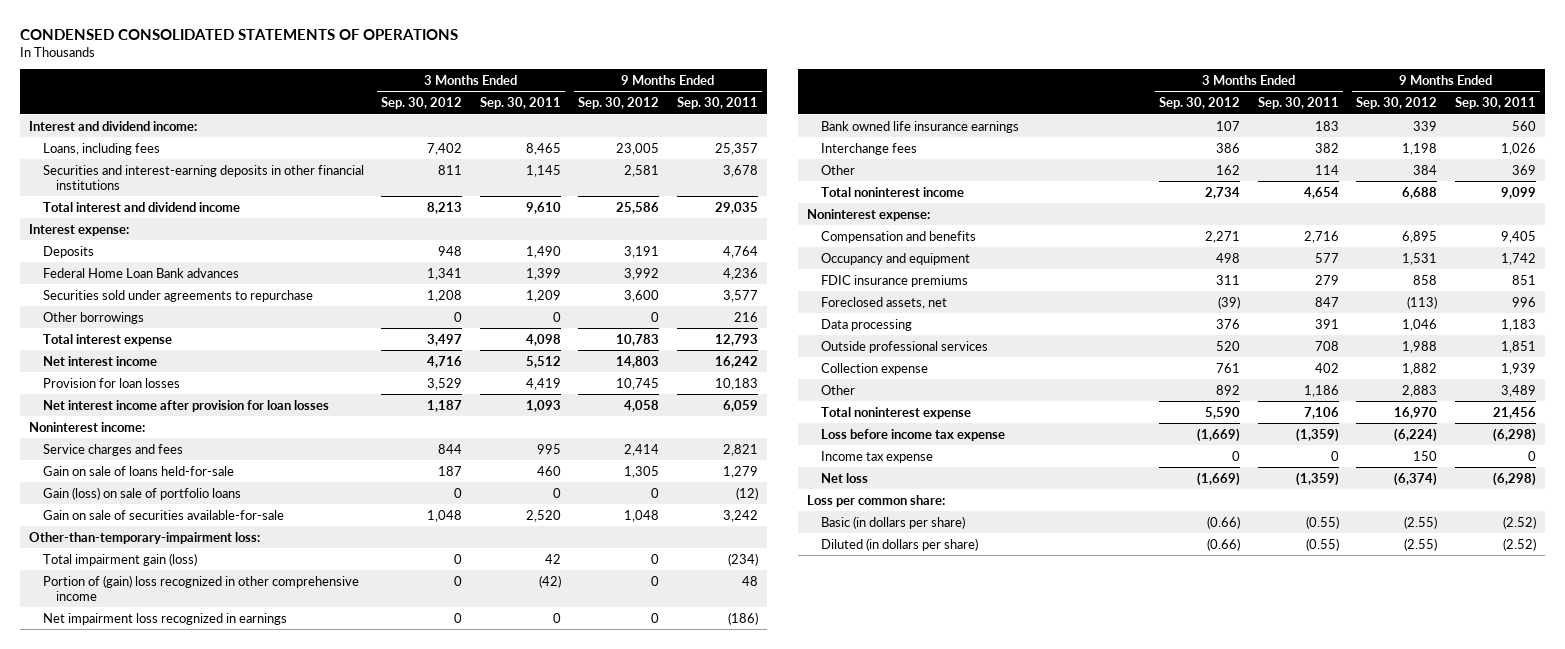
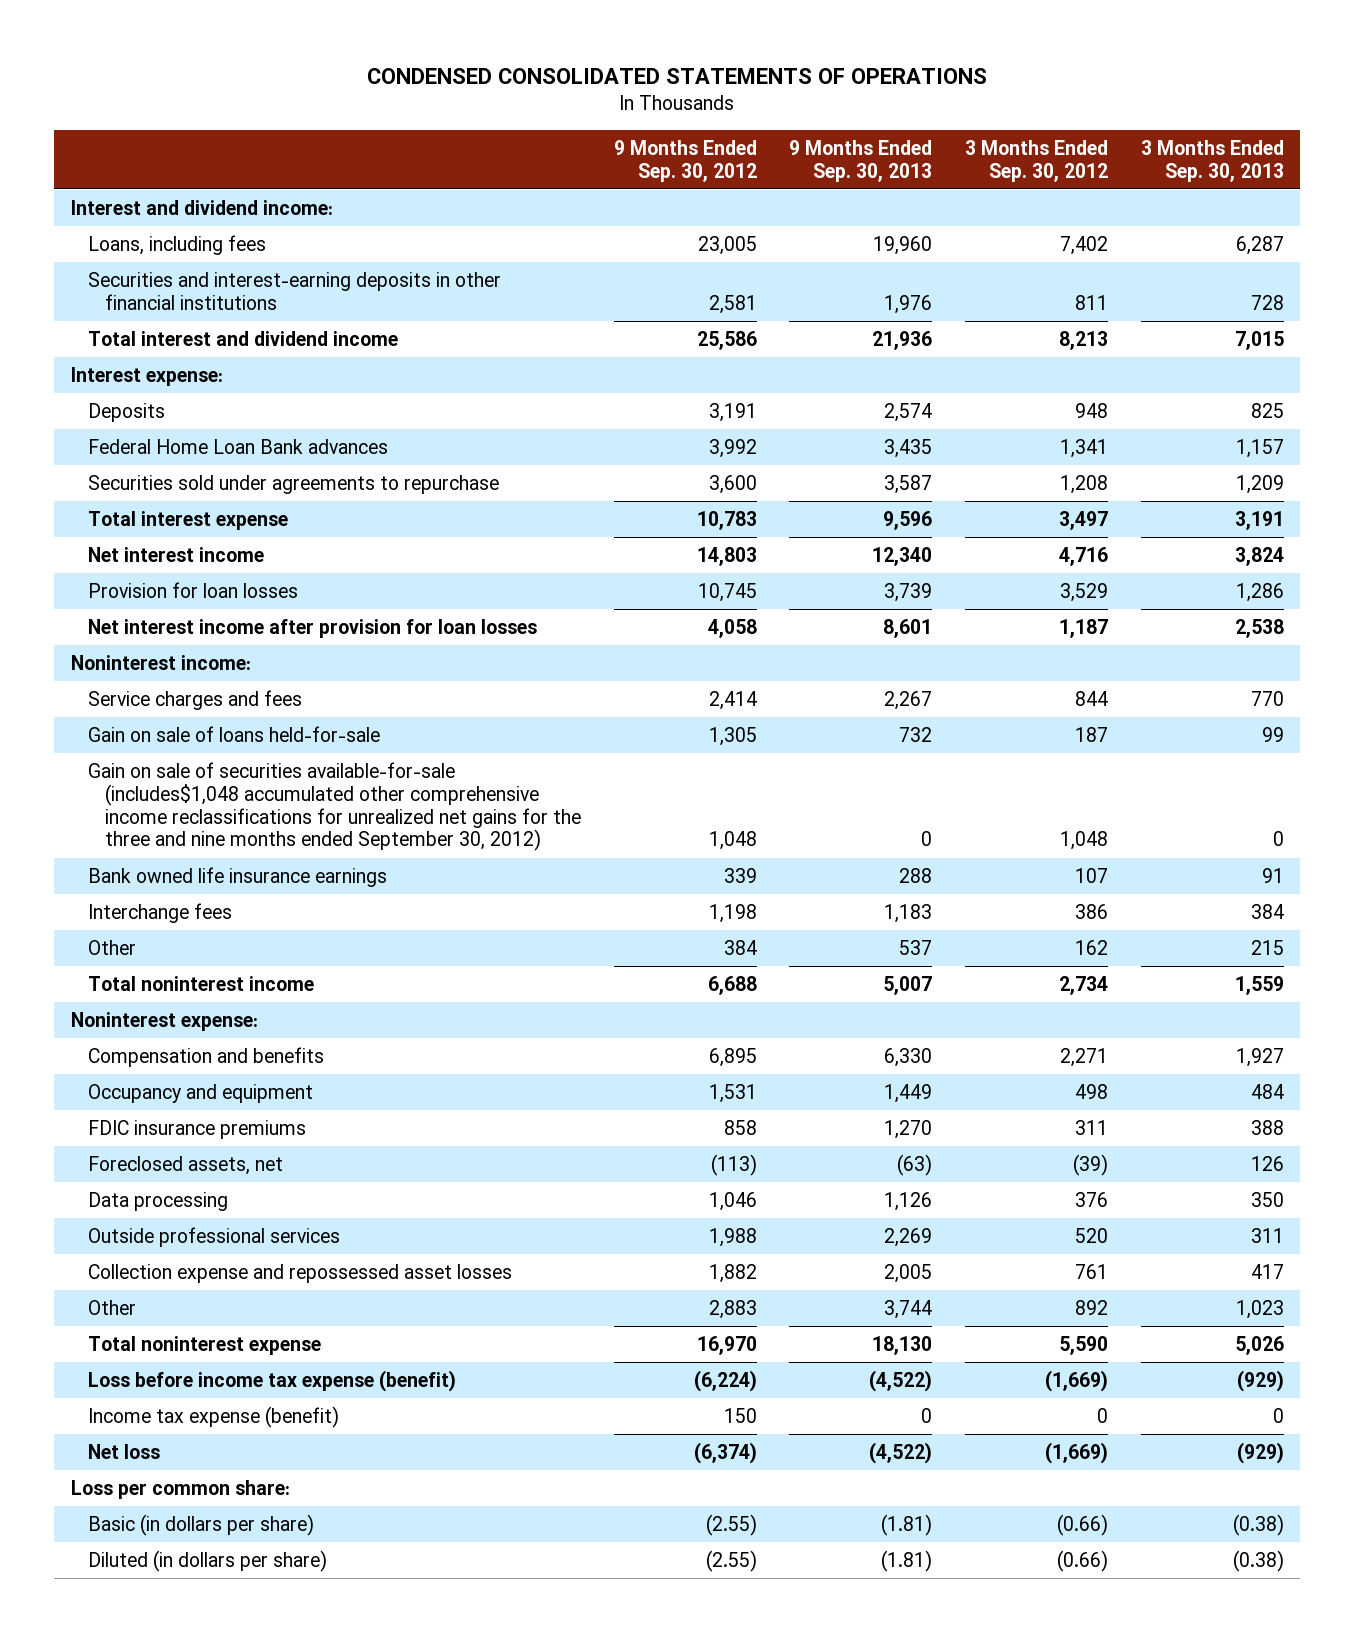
- | 3 Months Ended Sep. 30, 2012 | 3 Months Ended Sep. 30, 2011 | 9 Months Ended Sep. 30, 2012 | 9 Months Ended Sep. 30, 2011
+ | 9 Months Ended Sep. 30, 2012 | 9 Months Ended Sep. 30, 2013 | 3 Months Ended Sep. 30, 2012 | 3 Months Ended Sep. 30, 2013
- Other borrowings | 0 | 0 | 0 | 216
- Gain (loss) on sale of portfolio loans | 0 | 0 | 0 | (12)
- Gain on sale of securities available-for-sale | 1,048 | 2,520 | 1,048 | 3,242
- Other-than-temporary-impairment loss:
- Total impairment gain (loss) | 0 | 42 | 0 | (234)
- Portion of (gain) loss recognized in other comprehensive income | 0 | (42) | 0 | 48
- Net impairment loss recognized in earnings | 0 | 0 | 0 | (186)
+ Gain on sale of securities available-for-sale (includes$1,048 accumulated other comprehensive income reclassifications for unrealized net gains for the three and nine months ended September 30, 2012) | 1,048 | 0 | 1,048 | 0
- Collection expense | 761 | 402 | 1,882 | 1,939
+ Collection expense and repossessed asset losses | 1,882 | 2,005 | 761 | 417
- Loss before income tax expense | (1,669) | (1,359) | (6,224) | (6,298)
- Income tax expense | 0 | 0 | 150 | 0
+ Loss before income tax expense (benefit) | (6,224) | (4,522) | (1,669) | (929)
+ Income tax expense (benefit) | 150 | 0 | 0 | 0

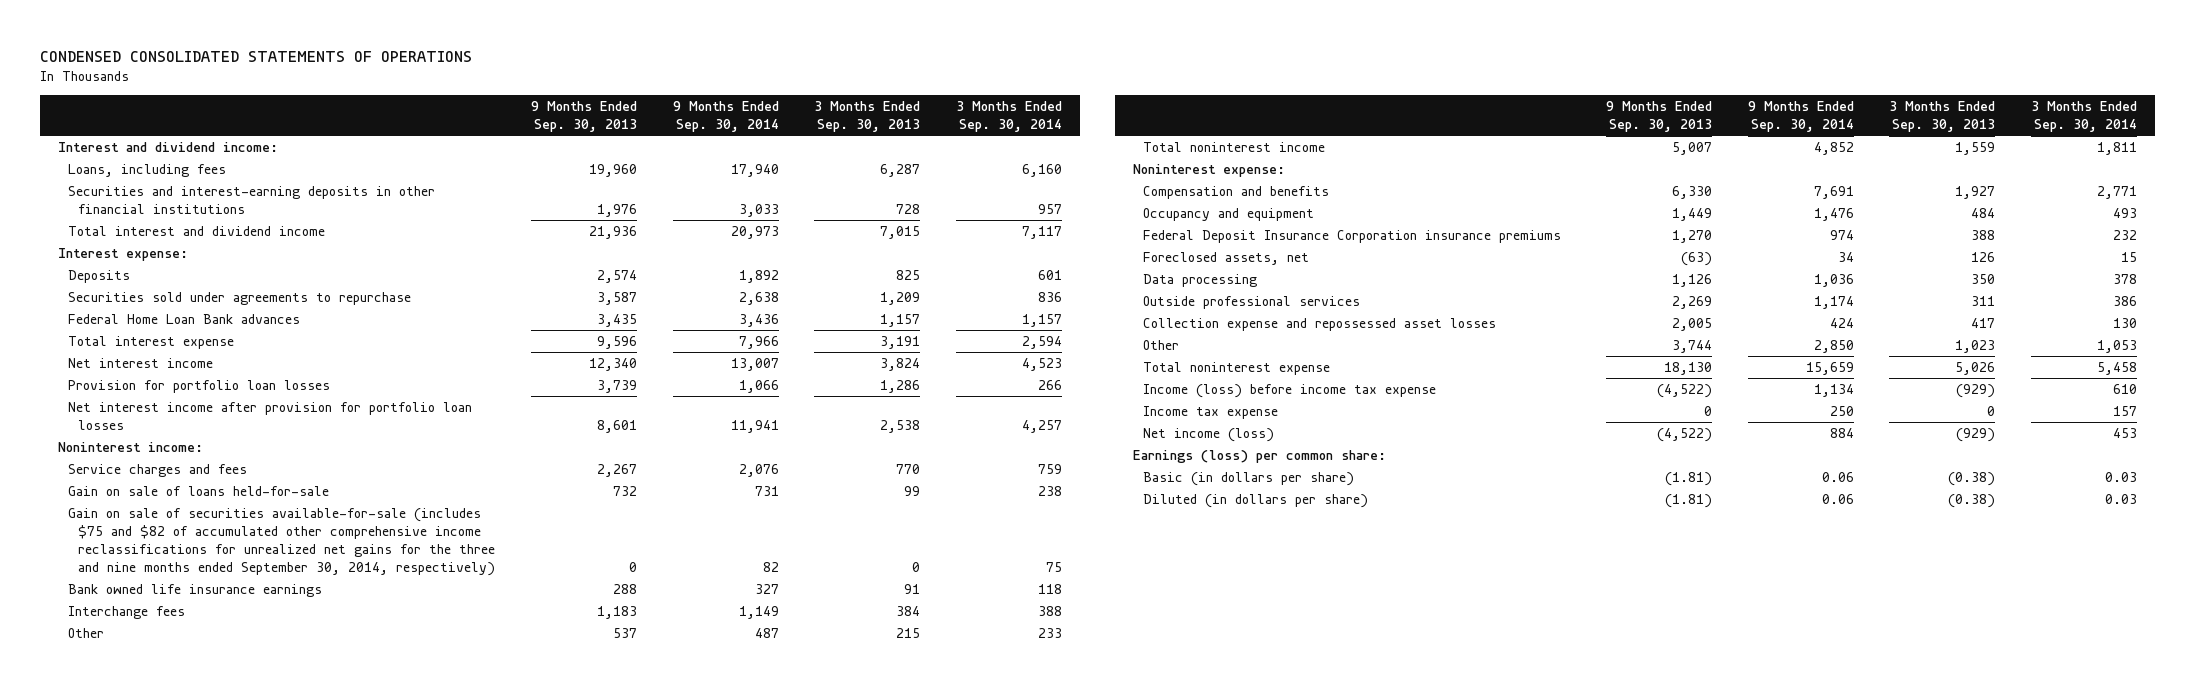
- | 9 Months Ended Sep. 30, 2012 | 9 Months Ended Sep. 30, 2013 | 3 Months Ended Sep. 30, 2012 | 3 Months Ended Sep. 30, 2013
+ | 9 Months Ended Sep. 30, 2013 | 9 Months Ended Sep. 30, 2014 | 3 Months Ended Sep. 30, 2013 | 3 Months Ended Sep. 30, 2014
moved down: Federal Home Loan Bank advances | 3,435 | 3,436 | 1,157 | 1,157
- Provision for loan losses | 10,745 | 3,739 | 3,529 | 1,286
- Net interest income after provision for loan losses | 4,058 | 8,601 | 1,187 | 2,538
+ Provision for portfolio loan losses | 3,739 | 1,066 | 1,286 | 266
+ Net interest income after provision for portfolio loan losses | 8,601 | 11,941 | 2,538 | 4,257
- Gain on sale of securities available-for-sale (includes$1,048 accumulated other comprehensive income reclassifications for unrealized net gains for the three and nine months ended September 30, 2012) | 1,048 | 0 | 1,048 | 0
+ Gain on sale of securities available-for-sale (includes $75 and $82 of accumulated other comprehensive income reclassifications for unrealized net gains for the three and nine months ended September 30, 2014, respectively) | 0 | 82 | 0 | 75
- FDIC insurance premiums | 858 | 1,270 | 311 | 388
+ Federal Deposit Insurance Corporation insurance premiums | 1,270 | 974 | 388 | 232
- Loss before income tax expense (benefit) | (6,224) | (4,522) | (1,669) | (929)
- Income tax expense (benefit) | 150 | 0 | 0 | 0
- Net loss | (6,374) | (4,522) | (1,669) | (929)
- Loss per common share:
+ Income (loss) before income tax expense | (4,522) | 1,134 | (929) | 610
+ Income tax expense | 0 | 250 | 0 | 157
+ Net income (loss) | (4,522) | 884 | (929) | 453
+ Earnings (loss) per common share:

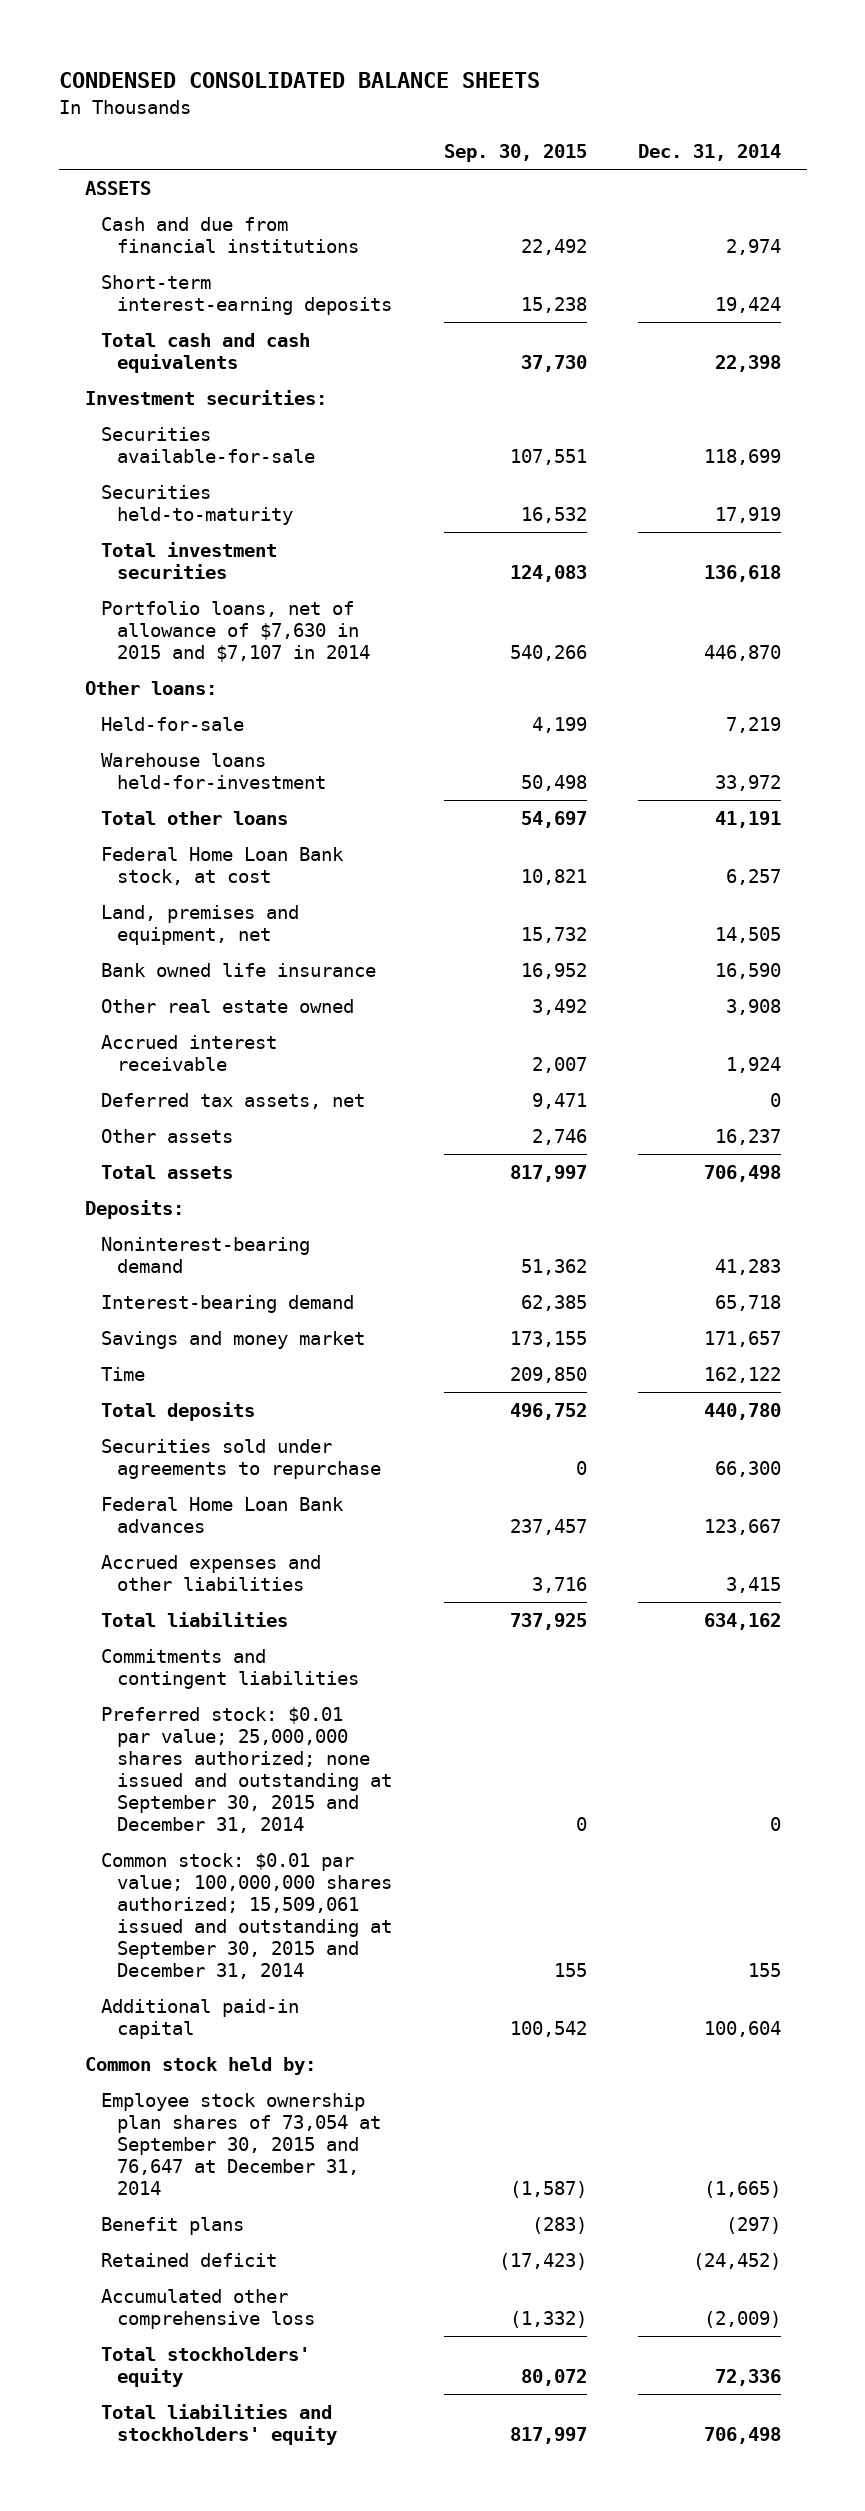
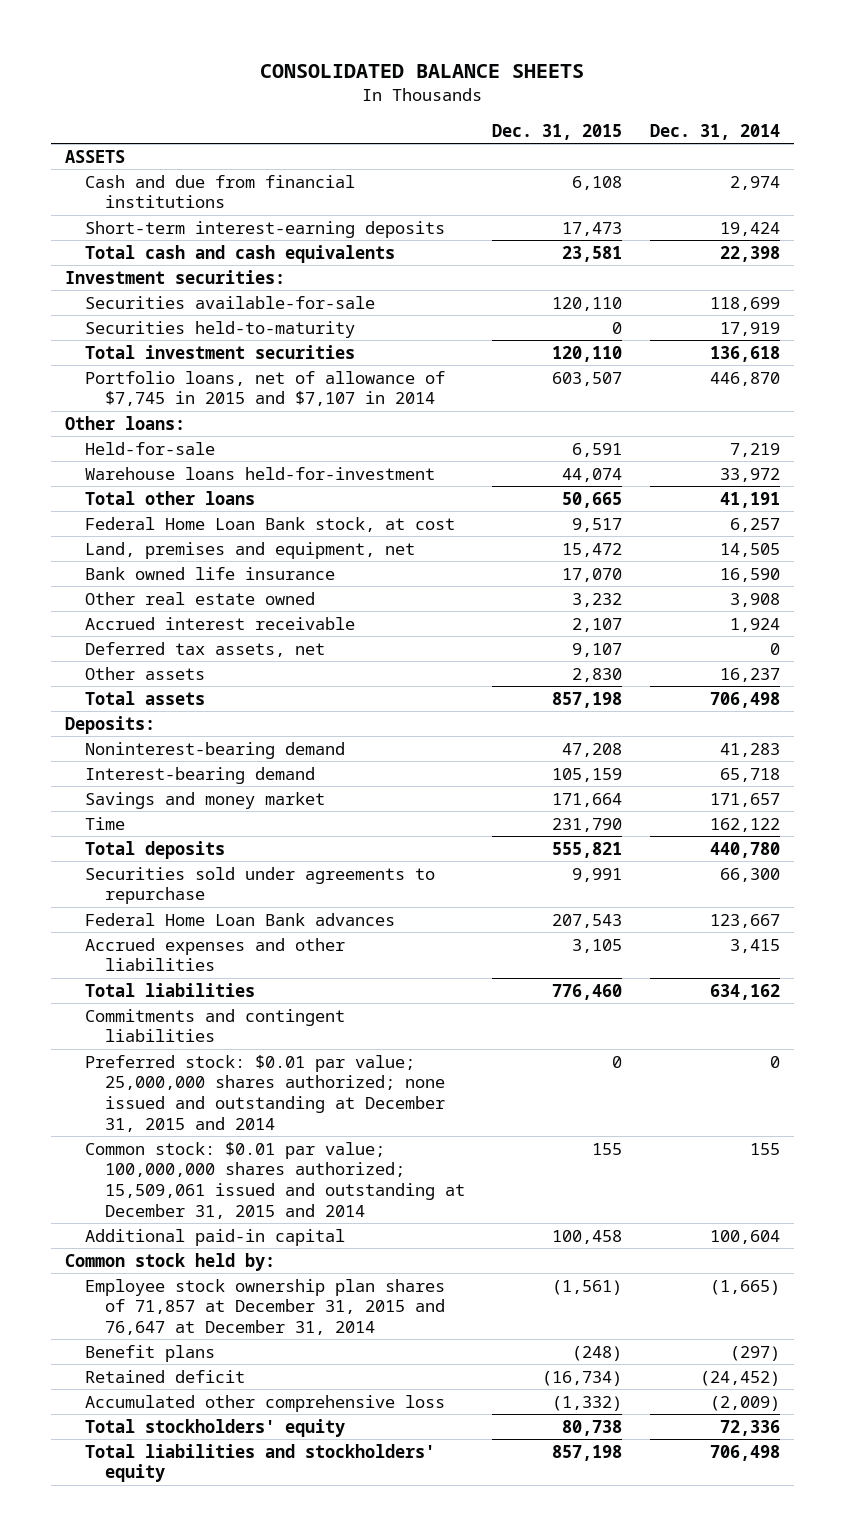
- CONDENSED CONSOLIDATED BALANCE SHEETS
+ CONSOLIDATED BALANCE SHEETS
- | Sep. 30, 2015 | Dec. 31, 2014
+ | Dec. 31, 2015 | Dec. 31, 2014
- Portfolio loans, net of allowance of $7,630 in 2015 and $7,107 in 2014 | 540,266 | 446,870
+ Portfolio loans, net of allowance of $7,745 in 2015 and $7,107 in 2014 | 603,507 | 446,870
- Preferred stock: $0.01 par value; 25,000,000 shares authorized; none issued and outstanding at September 30, 2015 and December 31, 2014 | 0 | 0
- Common stock: $0.01 par value; 100,000,000 shares authorized; 15,509,061 issued and outstanding at September 30, 2015 and December 31, 2014 | 155 | 155
+ Preferred stock: $0.01 par value; 25,000,000 shares authorized; none issued and outstanding at December 31, 2015 and 2014 | 0 | 0
+ Common stock: $0.01 par value; 100,000,000 shares authorized; 15,509,061 issued and outstanding at December 31, 2015 and 2014 | 155 | 155
- Employee stock ownership plan shares of 73,054 at September 30, 2015 and 76,647 at December 31, 2014 | (1,587) | (1,665)
+ Employee stock ownership plan shares of 71,857 at December 31, 2015 and 76,647 at December 31, 2014 | (1,561) | (1,665)

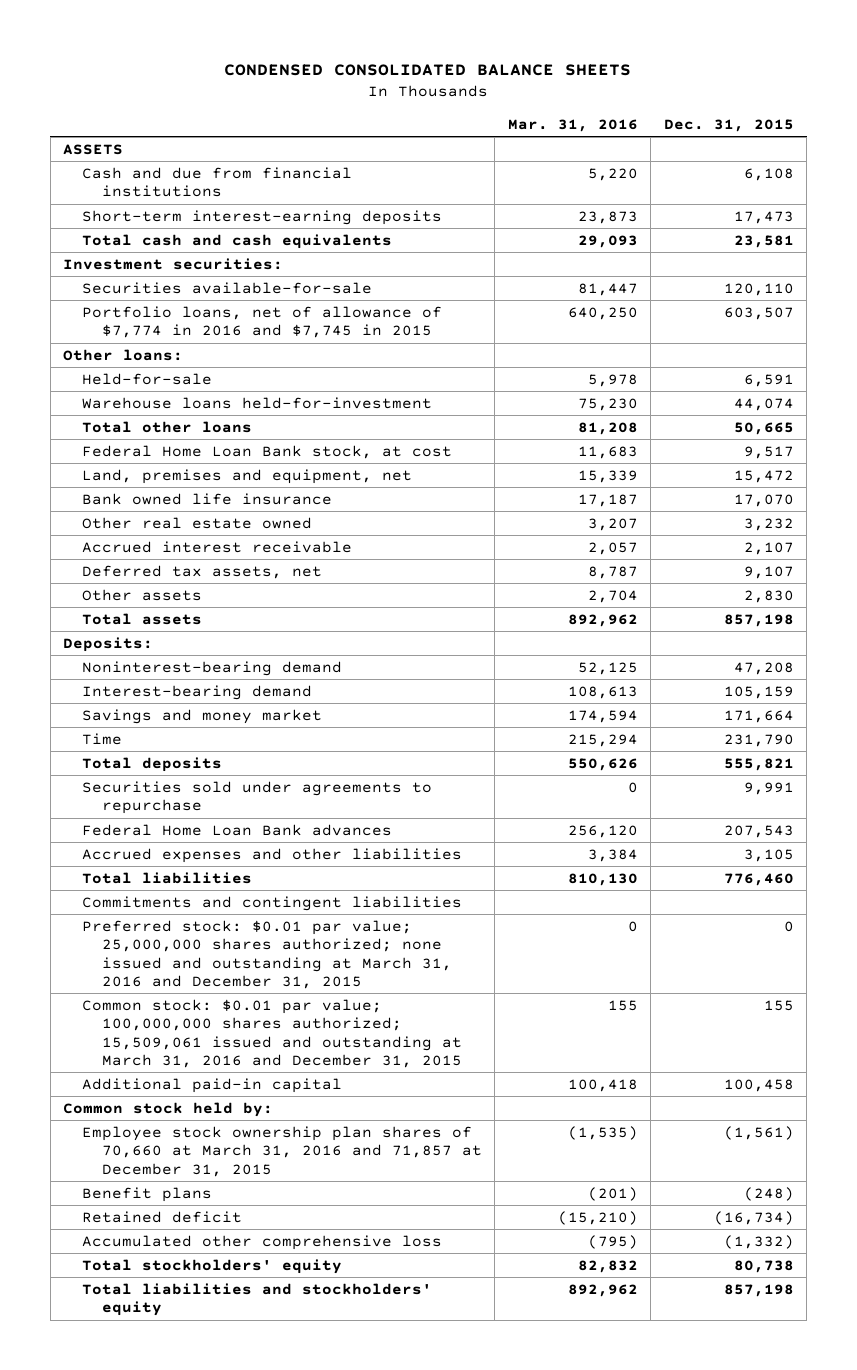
- CONSOLIDATED BALANCE SHEETS
+ CONDENSED CONSOLIDATED BALANCE SHEETS
- | Dec. 31, 2015 | Dec. 31, 2014
+ | Mar. 31, 2016 | Dec. 31, 2015
- Securities held-to-maturity | 0 | 17,919
- Total investment securities | 120,110 | 136,618
- Portfolio loans, net of allowance of $7,745 in 2015 and $7,107 in 2014 | 603,507 | 446,870
+ Portfolio loans, net of allowance of $7,774 in 2016 and $7,745 in 2015 | 640,250 | 603,507
- Preferred stock: $0.01 par value; 25,000,000 shares authorized; none issued and outstanding at December 31, 2015 and 2014 | 0 | 0
- Common stock: $0.01 par value; 100,000,000 shares authorized; 15,509,061 issued and outstanding at December 31, 2015 and 2014 | 155 | 155
+ Preferred stock: $0.01 par value; 25,000,000 shares authorized; none issued and outstanding at March 31, 2016 and December 31, 2015 | 0 | 0
+ Common stock: $0.01 par value; 100,000,000 shares authorized; 15,509,061 issued and outstanding at March 31, 2016 and December 31, 2015 | 155 | 155
- Employee stock ownership plan shares of 71,857 at December 31, 2015 and 76,647 at December 31, 2014 | (1,561) | (1,665)
+ Employee stock ownership plan shares of 70,660 at March 31, 2016 and 71,857 at December 31, 2015 | (1,535) | (1,561)

